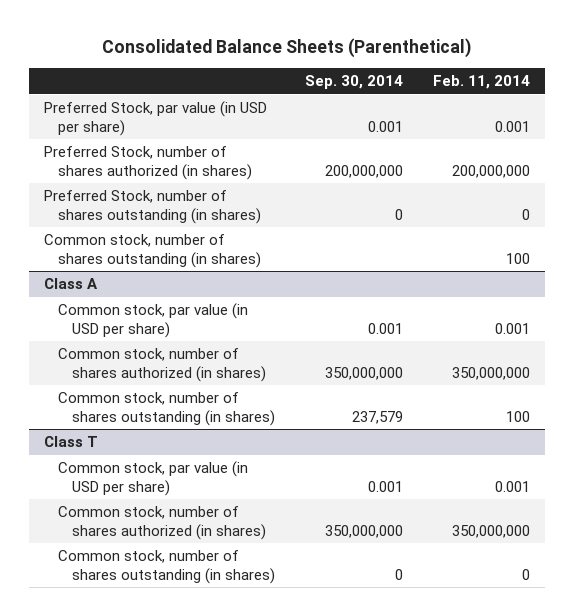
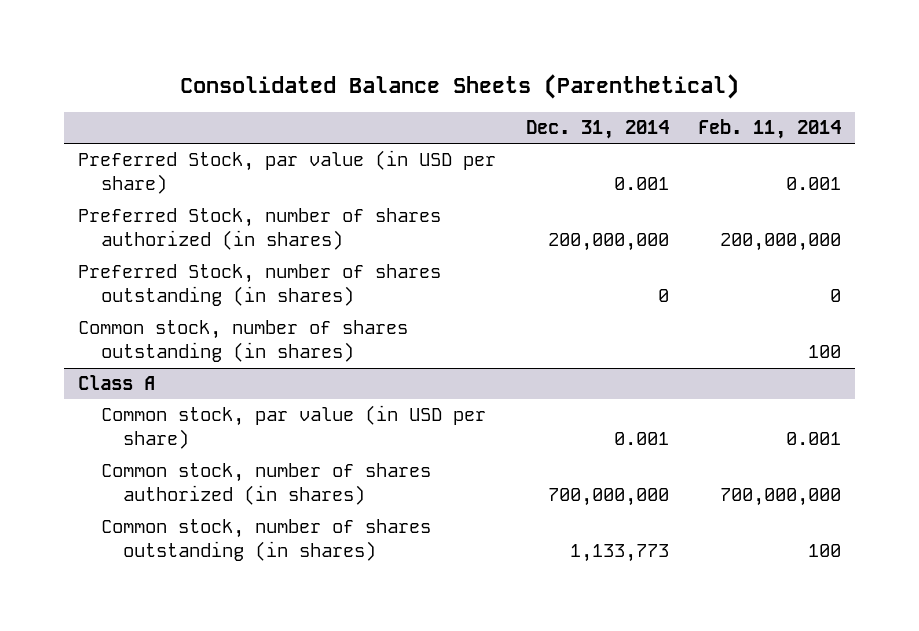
- | Sep. 30, 2014 | Feb. 11, 2014
+ | Dec. 31, 2014 | Feb. 11, 2014
@ Class A
- Common stock, number of shares authorized (in shares) | 350,000,000 | 350,000,000
+ Common stock, number of shares authorized (in shares) | 700,000,000 | 700,000,000
- Class T
- Common stock, par value (in USD per share) | 0.001 | 0.001
- Common stock, number of shares authorized (in shares) | 350,000,000 | 350,000,000
- Common stock, number of shares outstanding (in shares) | 0 | 0

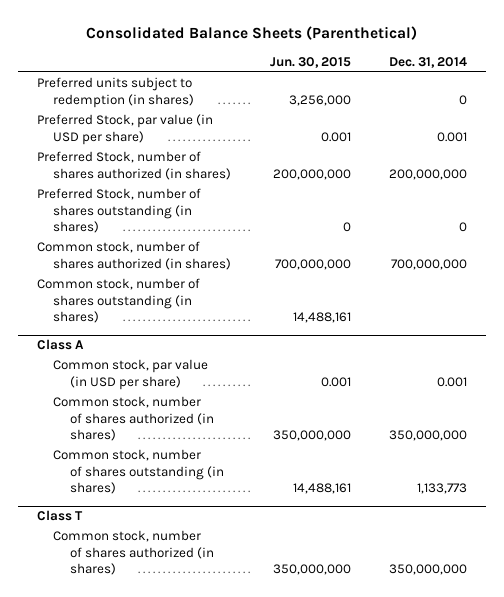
- | Dec. 31, 2014 | Feb. 11, 2014
+ | Jun. 30, 2015 | Dec. 31, 2014
+ Preferred units subject to redemption (in shares) | 3,256,000 | 0
+ Common stock, number of shares authorized (in shares) | 700,000,000 | 700,000,000
@ Class A
- Common stock, number of shares authorized (in shares) | 700,000,000 | 700,000,000
+ Common stock, number of shares authorized (in shares) | 350,000,000 | 350,000,000
+ Class T
+ Common stock, number of shares authorized (in shares) | 350,000,000 | 350,000,000

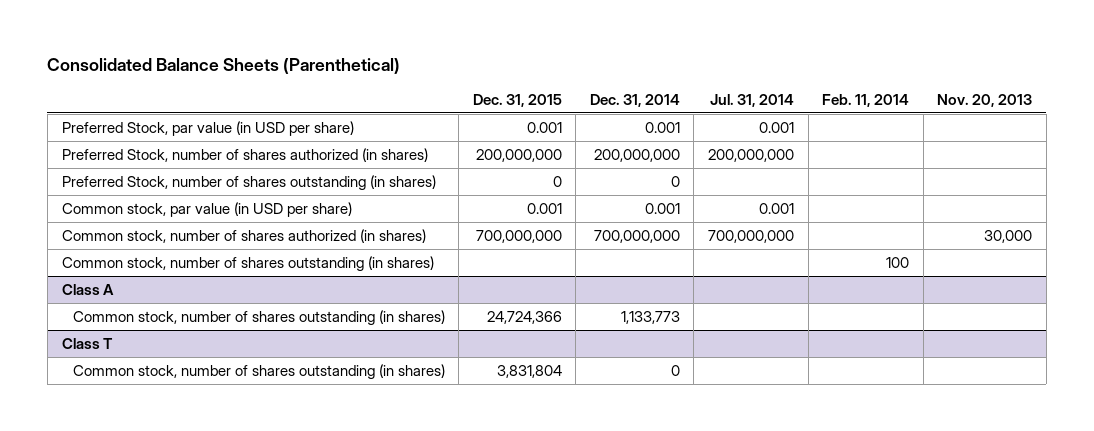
- | Jun. 30, 2015 | Dec. 31, 2014
+ | Dec. 31, 2015 | Dec. 31, 2014 | Jul. 31, 2014 | Feb. 11, 2014 | Nov. 20, 2013
- Preferred units subject to redemption (in shares) | 3,256,000 | 0
+ Common stock, par value (in USD per share) | 0.001 | 0.001 | 0.001 | |
@ Class A
- Common stock, par value (in USD per share) | 0.001 | 0.001
- Common stock, number of shares authorized (in shares) | 350,000,000 | 350,000,000
@ Class T
- Common stock, number of shares authorized (in shares) | 350,000,000 | 350,000,000
+ Common stock, number of shares outstanding (in shares) | 3,831,804 | 0 | | |

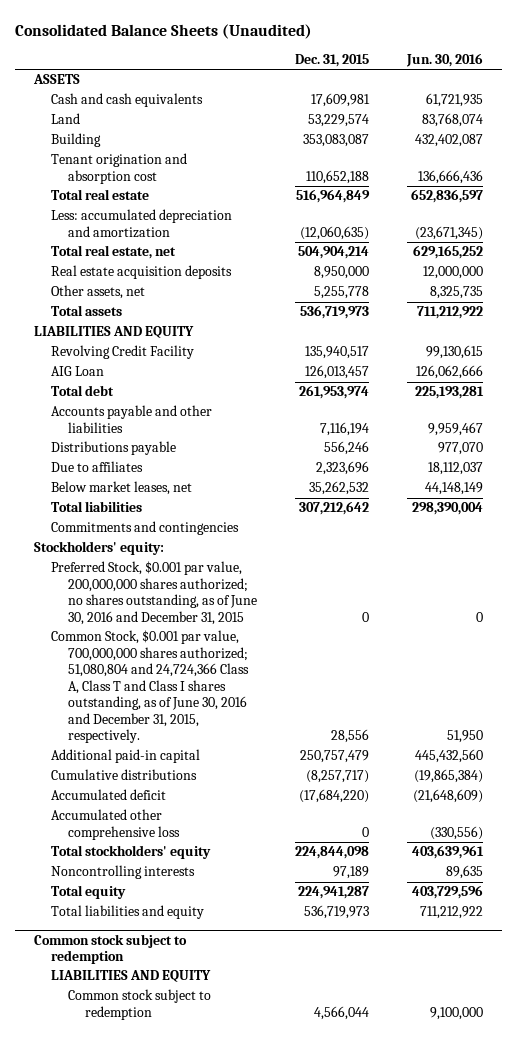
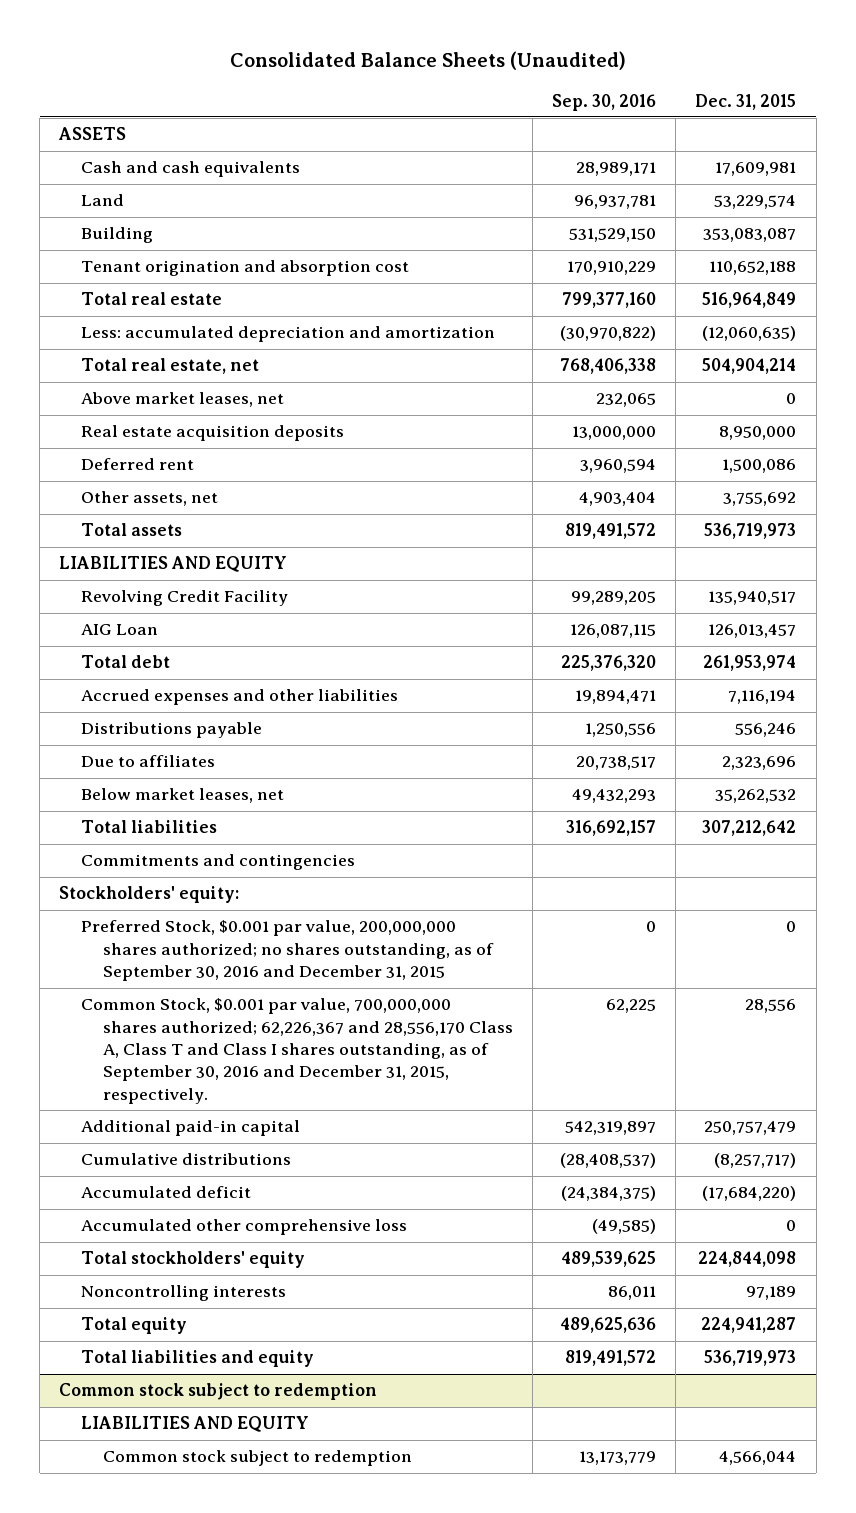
- | Dec. 31, 2015 | Jun. 30, 2016
+ | Sep. 30, 2016 | Dec. 31, 2015
+ Above market leases, net | 232,065 | 0
- Other assets, net | 5,255,778 | 8,325,735
+ Deferred rent | 3,960,594 | 1,500,086
+ Other assets, net | 4,903,404 | 3,755,692
- Accounts payable and other liabilities | 7,116,194 | 9,959,467
+ Accrued expenses and other liabilities | 19,894,471 | 7,116,194
- Preferred Stock, $0.001 par value, 200,000,000 shares authorized; no shares outstanding, as of June 30, 2016 and December 31, 2015 | 0 | 0
- Common Stock, $0.001 par value, 700,000,000 shares authorized; 51,080,804 and 24,724,366 Class A, Class T and Class I shares outstanding, as of June 30, 2016 and December 31, 2015, respectively. | 28,556 | 51,950
+ Preferred Stock, $0.001 par value, 200,000,000 shares authorized; no shares outstanding, as of September 30, 2016 and December 31, 2015 | 0 | 0
+ Common Stock, $0.001 par value, 700,000,000 shares authorized; 62,226,367 and 28,556,170 Class A, Class T and Class I shares outstanding, as of September 30, 2016 and December 31, 2015, respectively. | 62,225 | 28,556

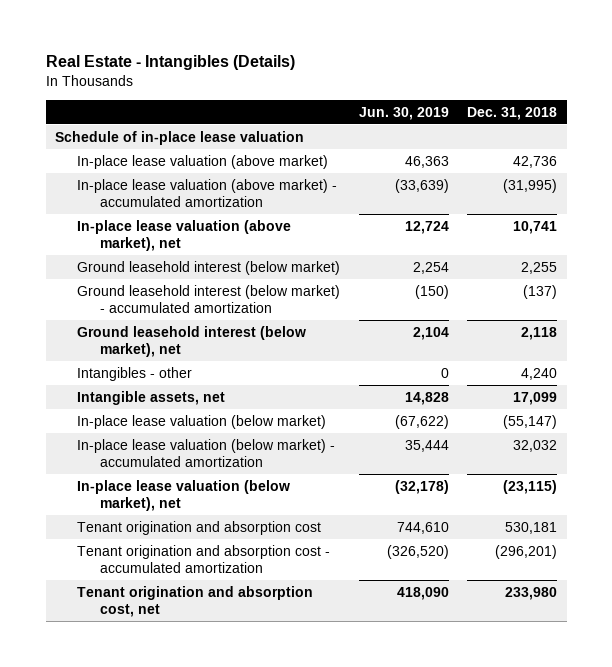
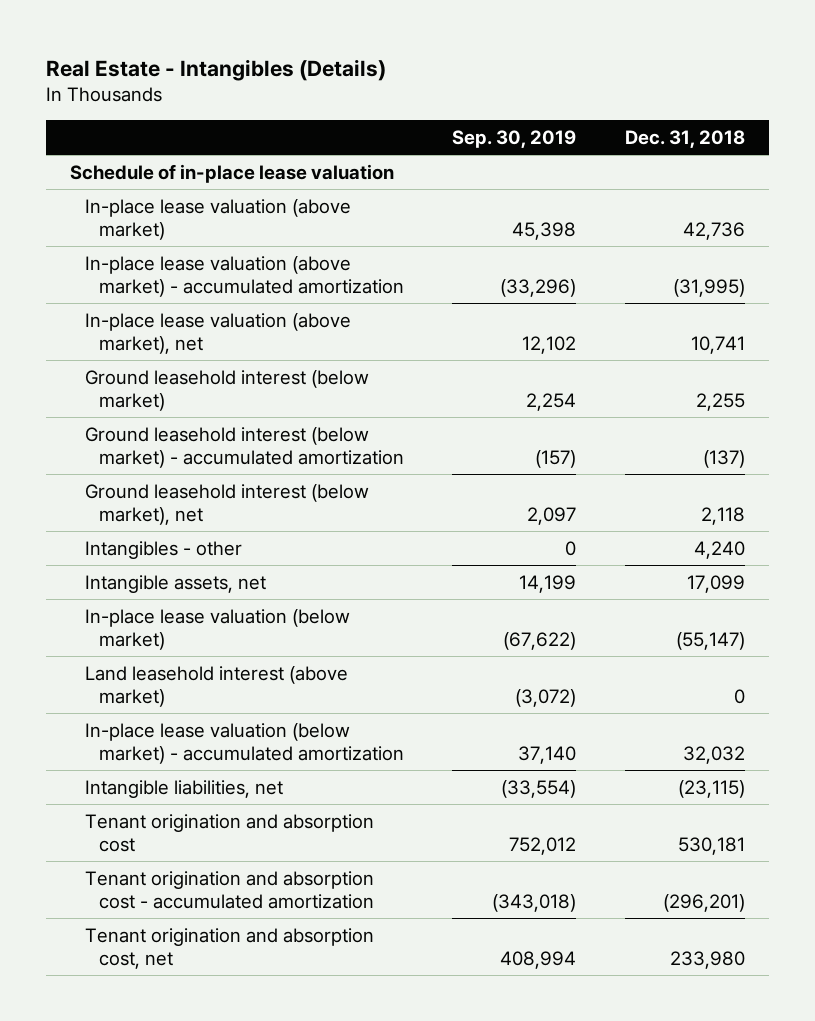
- | Jun. 30, 2019 | Dec. 31, 2018
+ | Sep. 30, 2019 | Dec. 31, 2018
+ Land leasehold interest (above market) | (3,072) | 0
- In-place lease valuation (below market), net | (32,178) | (23,115)
+ Intangible liabilities, net | (33,554) | (23,115)

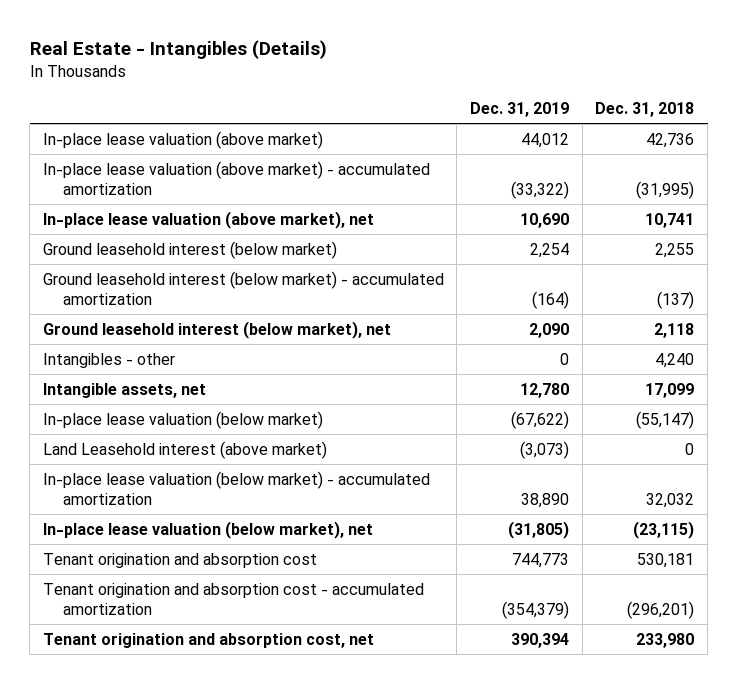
- | Sep. 30, 2019 | Dec. 31, 2018
+ | Dec. 31, 2019 | Dec. 31, 2018
- Schedule of in-place lease valuation
- Land leasehold interest (above market) | (3,072) | 0
+ Land Leasehold interest (above market) | (3,073) | 0
- Intangible liabilities, net | (33,554) | (23,115)
+ In-place lease valuation (below market), net | (31,805) | (23,115)

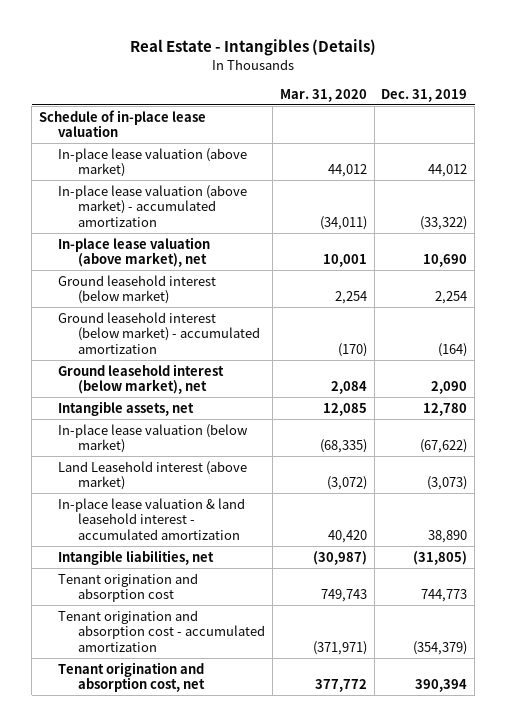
- | Dec. 31, 2019 | Dec. 31, 2018
+ | Mar. 31, 2020 | Dec. 31, 2019
+ Schedule of in-place lease valuation
- Intangibles - other | 0 | 4,240
- In-place lease valuation (below market) - accumulated amortization | 38,890 | 32,032
- In-place lease valuation (below market), net | (31,805) | (23,115)
+ In-place lease valuation & land leasehold interest - accumulated amortization | 40,420 | 38,890
+ Intangible liabilities, net | (30,987) | (31,805)

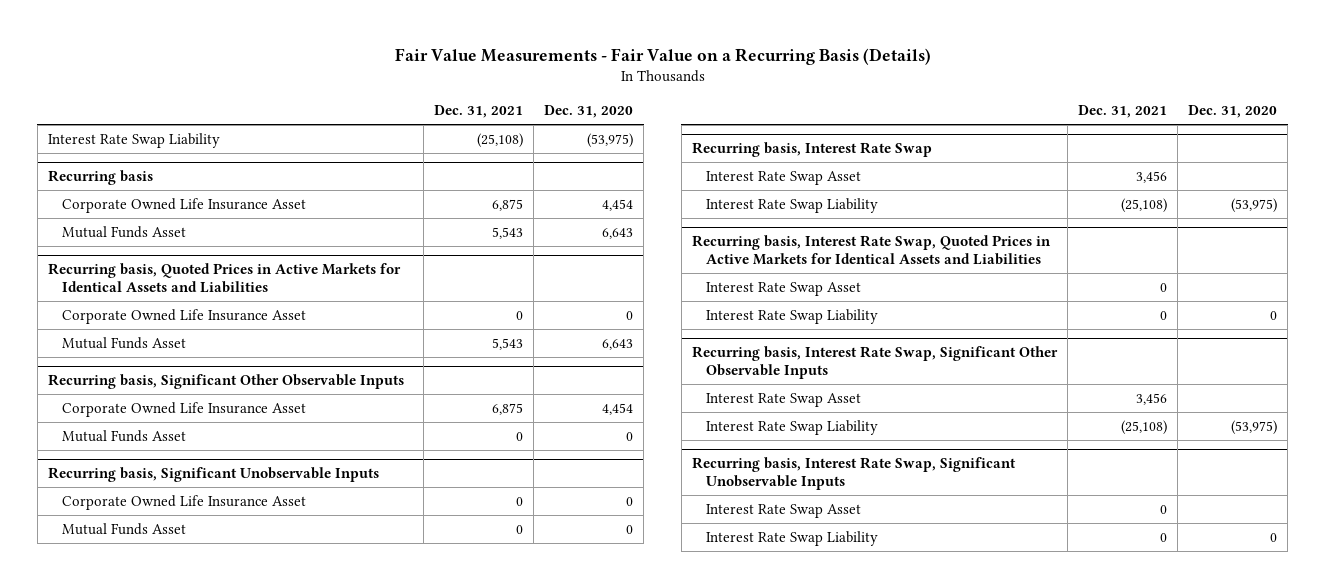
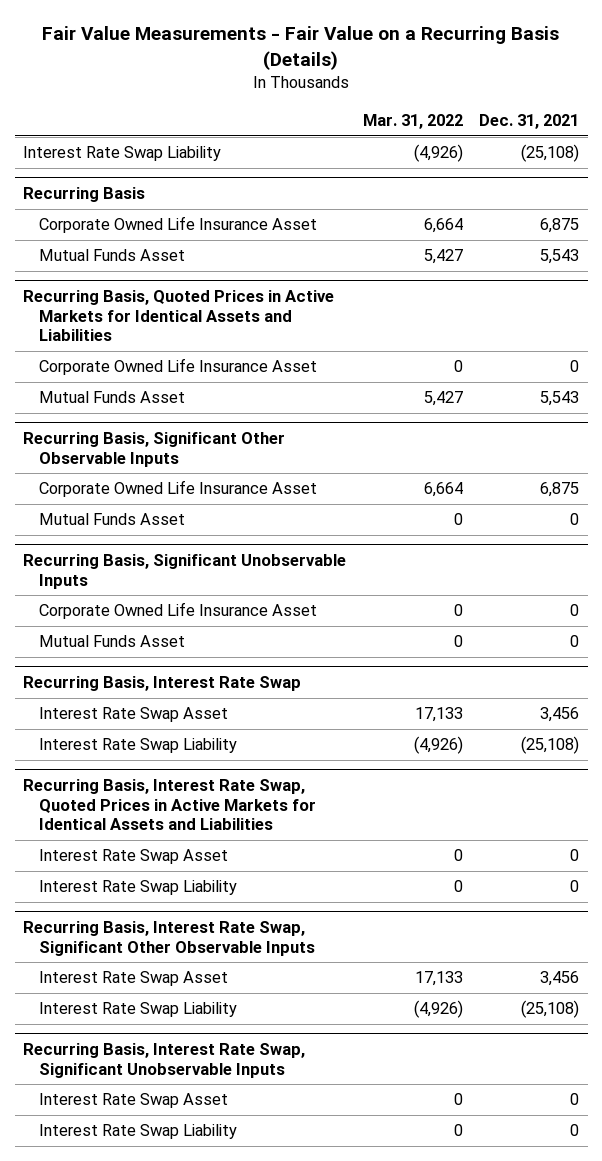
- | Dec. 31, 2021 | Dec. 31, 2020
+ | Mar. 31, 2022 | Dec. 31, 2021
- Recurring basis
+ Recurring Basis
- Recurring basis, Quoted Prices in Active Markets for Identical Assets and Liabilities
+ Recurring Basis, Quoted Prices in Active Markets for Identical Assets and Liabilities
- Recurring basis, Significant Other Observable Inputs
+ Recurring Basis, Significant Other Observable Inputs
- Recurring basis, Significant Unobservable Inputs
+ Recurring Basis, Significant Unobservable Inputs
- Recurring basis, Interest Rate Swap
+ Recurring Basis, Interest Rate Swap
- Recurring basis, Interest Rate Swap, Quoted Prices in Active Markets for Identical Assets and Liabilities
+ Recurring Basis, Interest Rate Swap, Quoted Prices in Active Markets for Identical Assets and Liabilities
- Recurring basis, Interest Rate Swap, Significant Other Observable Inputs
+ Recurring Basis, Interest Rate Swap, Significant Other Observable Inputs
- Recurring basis, Interest Rate Swap, Significant Unobservable Inputs
+ Recurring Basis, Interest Rate Swap, Significant Unobservable Inputs

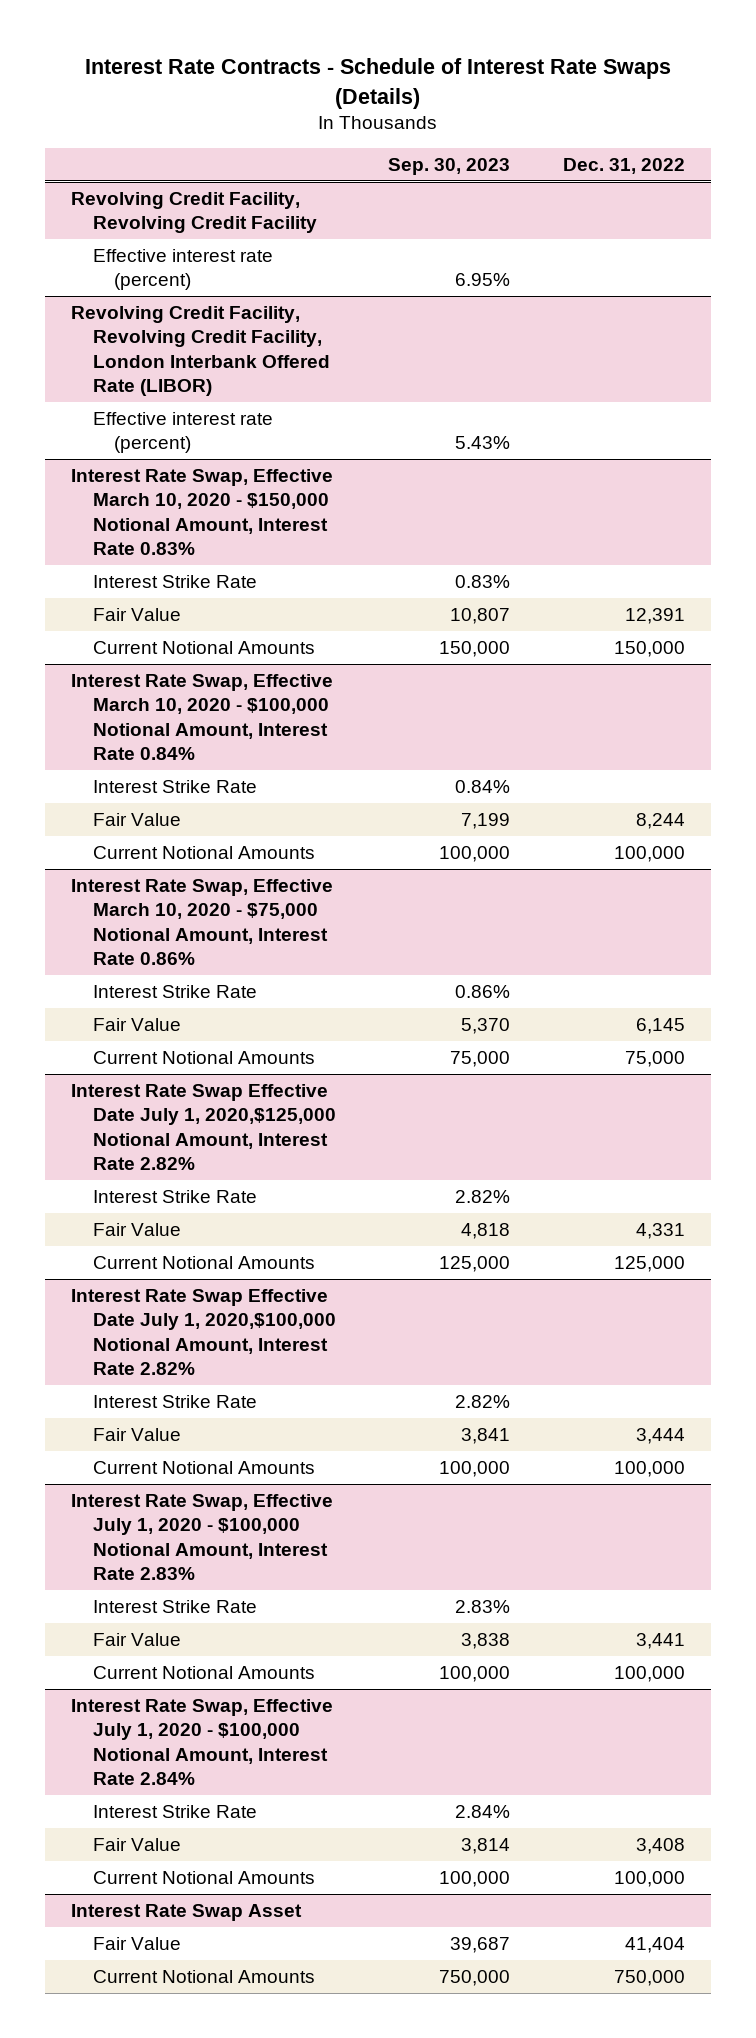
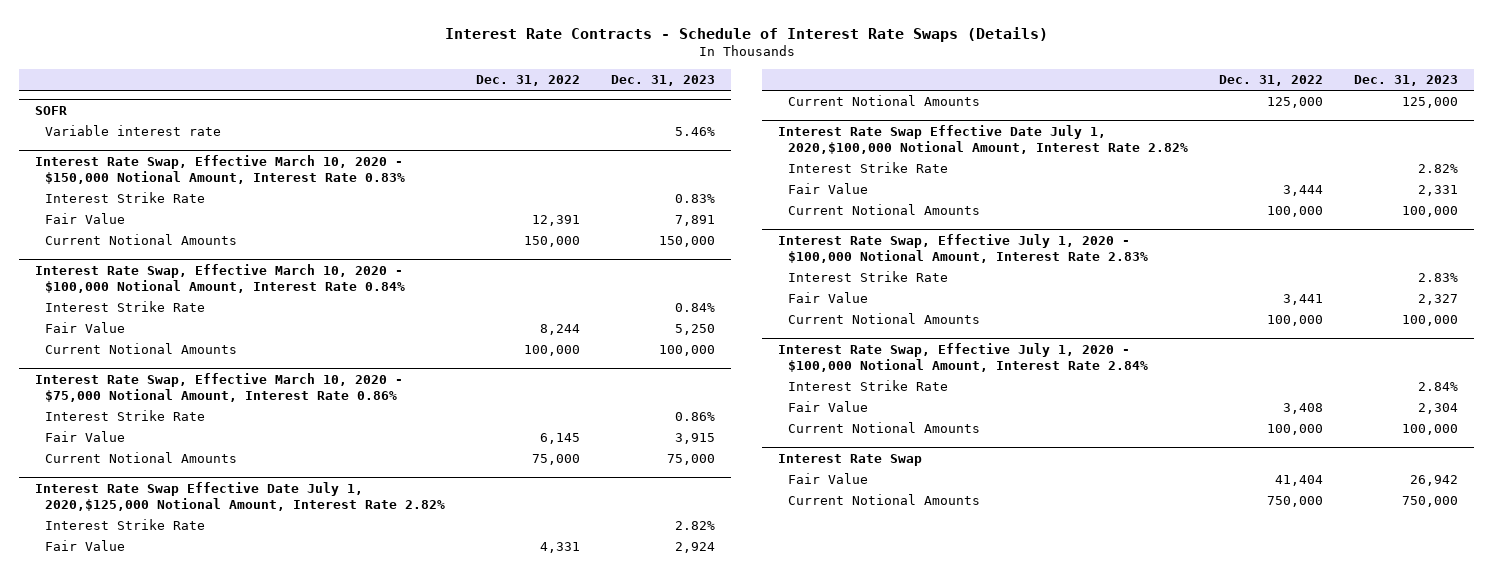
- | Sep. 30, 2023 | Dec. 31, 2022
+ | Dec. 31, 2022 | Dec. 31, 2023
- Revolving Credit Facility, Revolving Credit Facility
- Effective interest rate (percent) | 6.95% |
- Revolving Credit Facility, Revolving Credit Facility, London Interbank Offered Rate (LIBOR)
- Effective interest rate (percent) | 5.43% |
+ SOFR
+ Variable interest rate | | 5.46%
- Interest Rate Swap Asset
+ Interest Rate Swap

